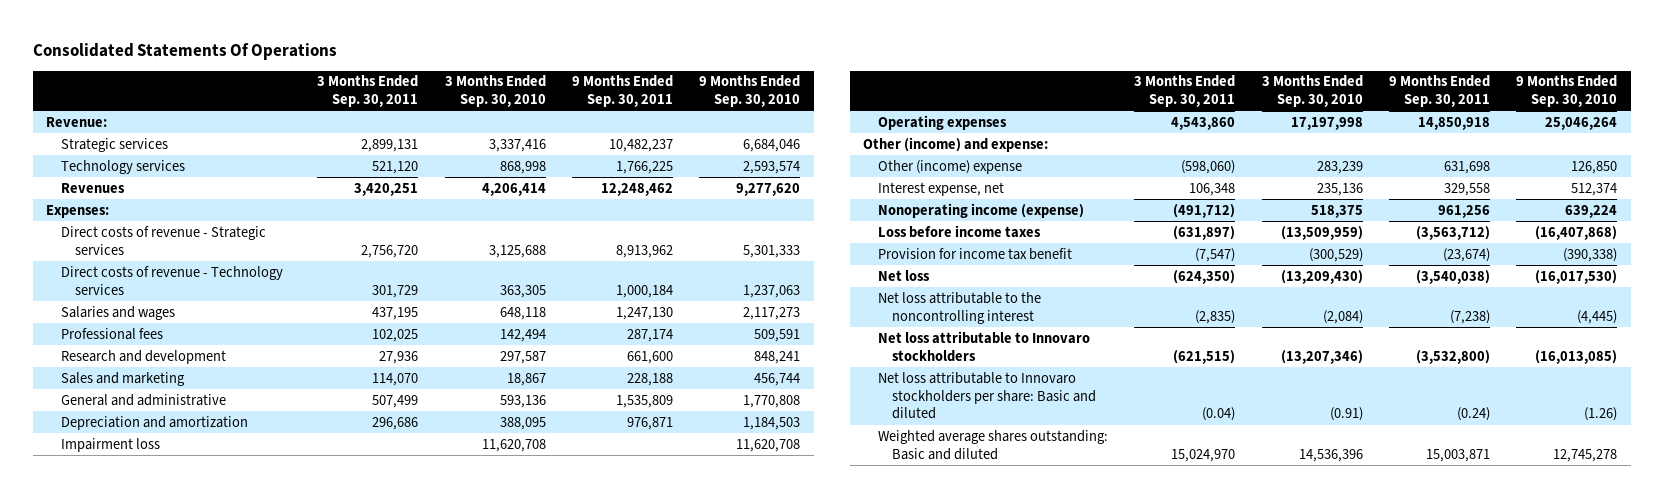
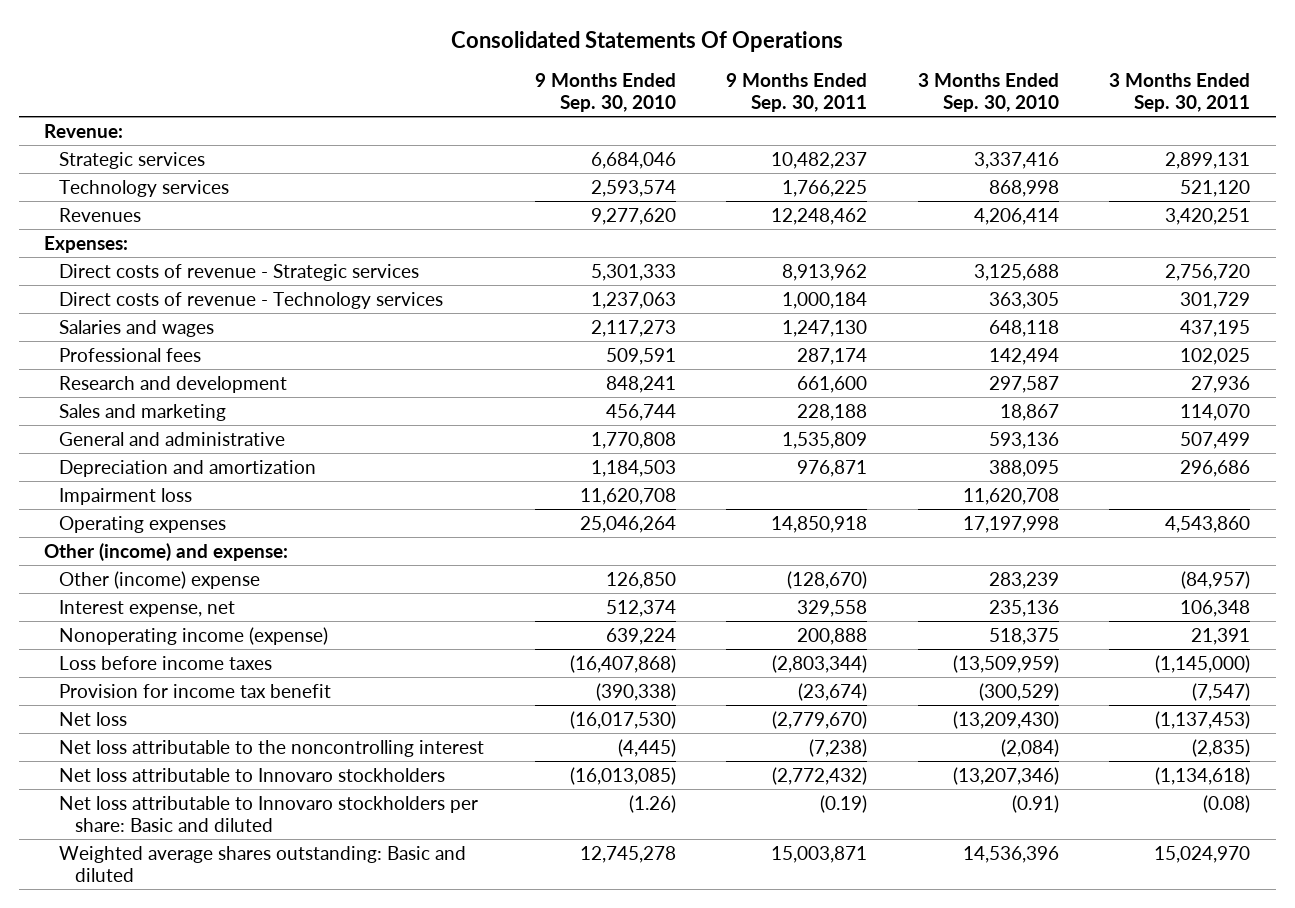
- | 3 Months Ended Sep. 30, 2011 | 3 Months Ended Sep. 30, 2010 | 9 Months Ended Sep. 30, 2011 | 9 Months Ended Sep. 30, 2010
+ | 9 Months Ended Sep. 30, 2010 | 9 Months Ended Sep. 30, 2011 | 3 Months Ended Sep. 30, 2010 | 3 Months Ended Sep. 30, 2011
- Other (income) expense | (598,060) | 283,239 | 631,698 | 126,850
+ Other (income) expense | 126,850 | (128,670) | 283,239 | (84,957)
- Nonoperating income (expense) | (491,712) | 518,375 | 961,256 | 639,224
- Loss before income taxes | (631,897) | (13,509,959) | (3,563,712) | (16,407,868)
+ Nonoperating income (expense) | 639,224 | 200,888 | 518,375 | 21,391
+ Loss before income taxes | (16,407,868) | (2,803,344) | (13,509,959) | (1,145,000)
- Net loss | (624,350) | (13,209,430) | (3,540,038) | (16,017,530)
+ Net loss | (16,017,530) | (2,779,670) | (13,209,430) | (1,137,453)
- Net loss attributable to Innovaro stockholders | (621,515) | (13,207,346) | (3,532,800) | (16,013,085)
- Net loss attributable to Innovaro stockholders per share: Basic and diluted | (0.04) | (0.91) | (0.24) | (1.26)
+ Net loss attributable to Innovaro stockholders | (16,013,085) | (2,772,432) | (13,207,346) | (1,134,618)
+ Net loss attributable to Innovaro stockholders per share: Basic and diluted | (1.26) | (0.19) | (0.91) | (0.08)

